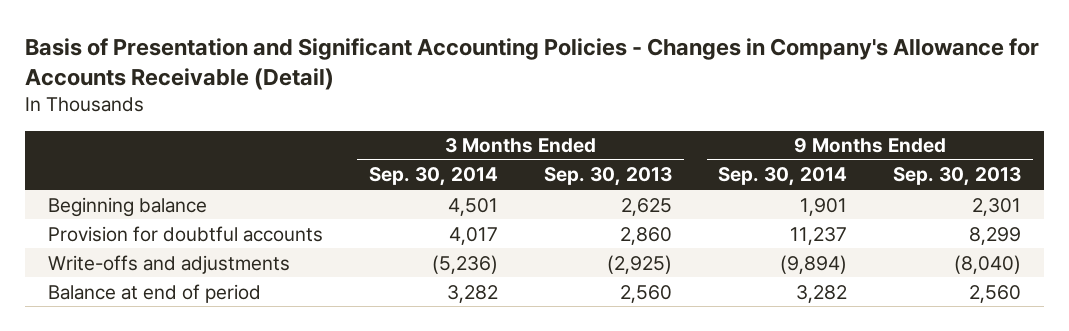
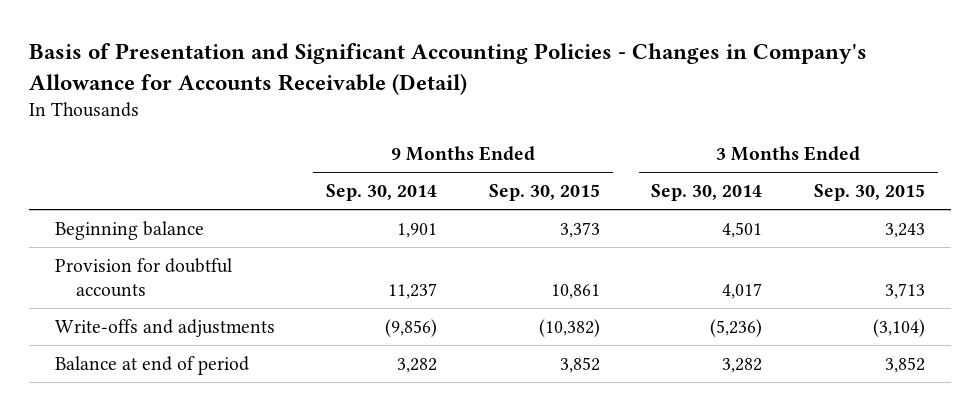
- | 3 Months Ended Sep. 30, 2014 | 3 Months Ended Sep. 30, 2013 | 9 Months Ended Sep. 30, 2014 | 9 Months Ended Sep. 30, 2013
+ | 9 Months Ended Sep. 30, 2014 | 9 Months Ended Sep. 30, 2015 | 3 Months Ended Sep. 30, 2014 | 3 Months Ended Sep. 30, 2015
- Write-offs and adjustments | (5,236) | (2,925) | (9,894) | (8,040)
+ Write-offs and adjustments | (9,856) | (10,382) | (5,236) | (3,104)

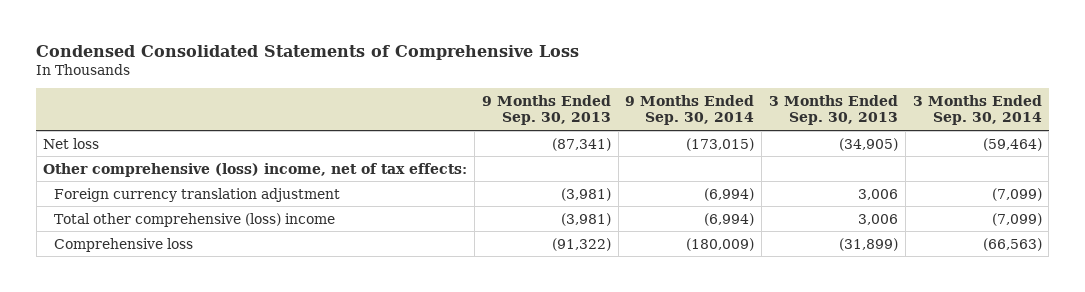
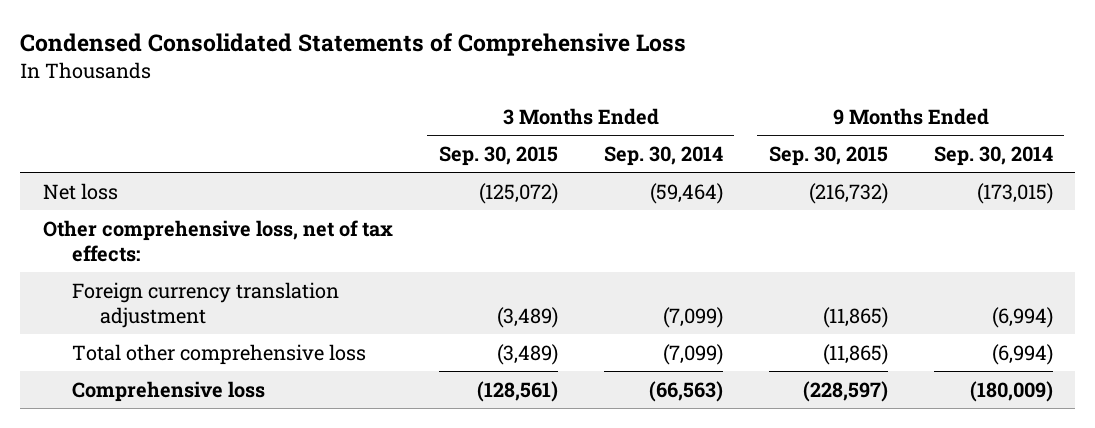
- | 9 Months Ended Sep. 30, 2013 | 9 Months Ended Sep. 30, 2014 | 3 Months Ended Sep. 30, 2013 | 3 Months Ended Sep. 30, 2014
+ | 3 Months Ended Sep. 30, 2015 | 3 Months Ended Sep. 30, 2014 | 9 Months Ended Sep. 30, 2015 | 9 Months Ended Sep. 30, 2014
- Other comprehensive (loss) income, net of tax effects:
+ Other comprehensive loss, net of tax effects:
- Total other comprehensive (loss) income | (3,981) | (6,994) | 3,006 | (7,099)
+ Total other comprehensive loss | (3,489) | (7,099) | (11,865) | (6,994)

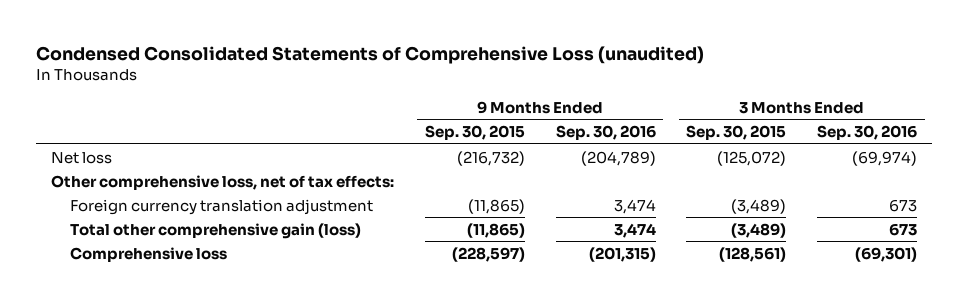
- Condensed Consolidated Statements of Comprehensive Loss
+ Condensed Consolidated Statements of Comprehensive Loss (unaudited)
- | 3 Months Ended Sep. 30, 2015 | 3 Months Ended Sep. 30, 2014 | 9 Months Ended Sep. 30, 2015 | 9 Months Ended Sep. 30, 2014
+ | 9 Months Ended Sep. 30, 2015 | 9 Months Ended Sep. 30, 2016 | 3 Months Ended Sep. 30, 2015 | 3 Months Ended Sep. 30, 2016
- Total other comprehensive loss | (3,489) | (7,099) | (11,865) | (6,994)
+ Total other comprehensive gain (loss) | (11,865) | 3,474 | (3,489) | 673

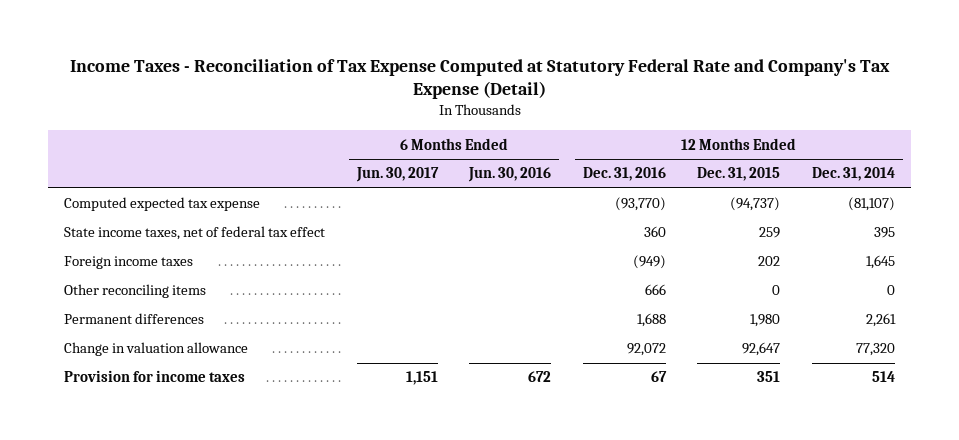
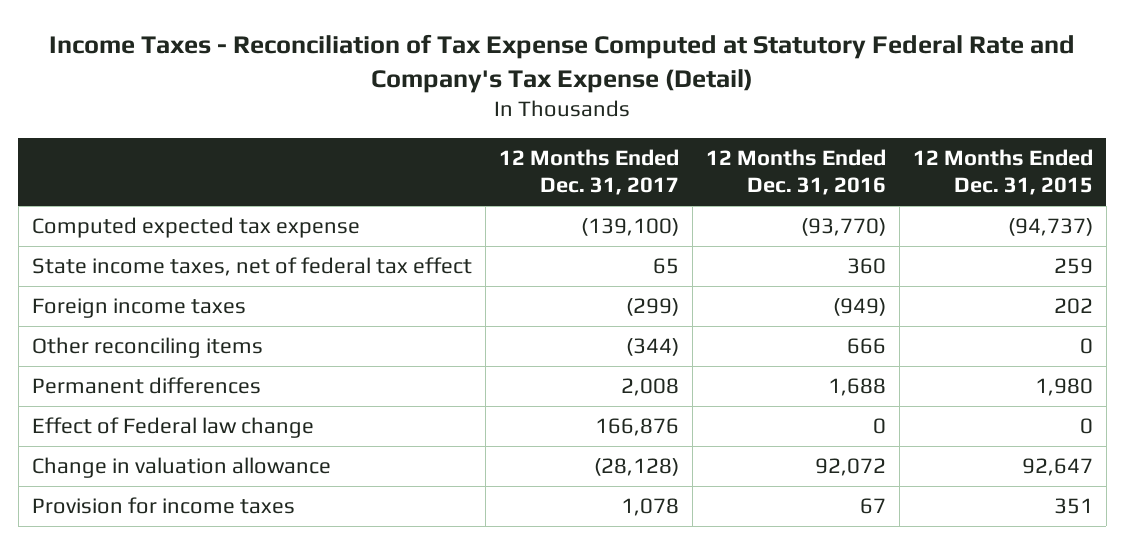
- | 6 Months Ended Jun. 30, 2017 | 6 Months Ended Jun. 30, 2016 | 12 Months Ended Dec. 31, 2016 | 12 Months Ended Dec. 31, 2015 | 12 Months Ended Dec. 31, 2014
+ | 12 Months Ended Dec. 31, 2017 | 12 Months Ended Dec. 31, 2016 | 12 Months Ended Dec. 31, 2015
+ Effect of Federal law change | 166,876 | 0 | 0

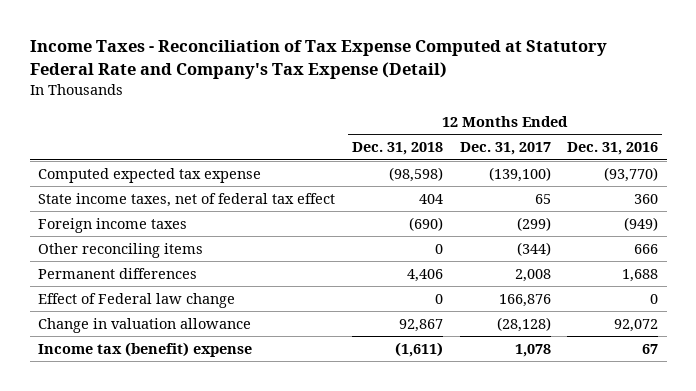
- | 12 Months Ended Dec. 31, 2017 | 12 Months Ended Dec. 31, 2016 | 12 Months Ended Dec. 31, 2015
+ | 12 Months Ended Dec. 31, 2018 | 12 Months Ended Dec. 31, 2017 | 12 Months Ended Dec. 31, 2016
- Provision for income taxes | 1,078 | 67 | 351
+ Income tax (benefit) expense | (1,611) | 1,078 | 67

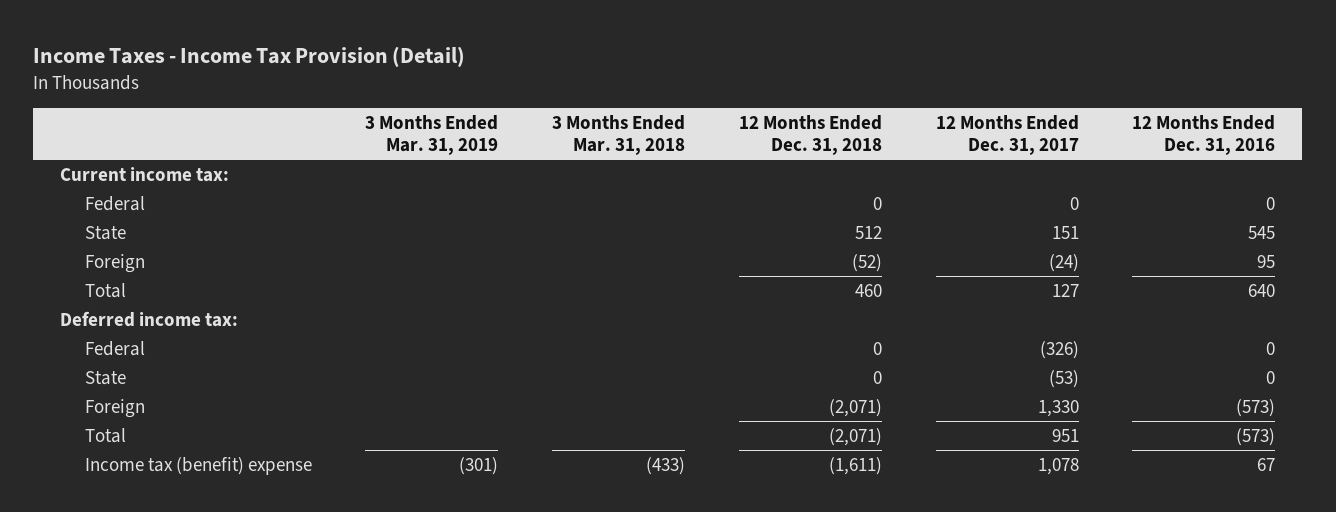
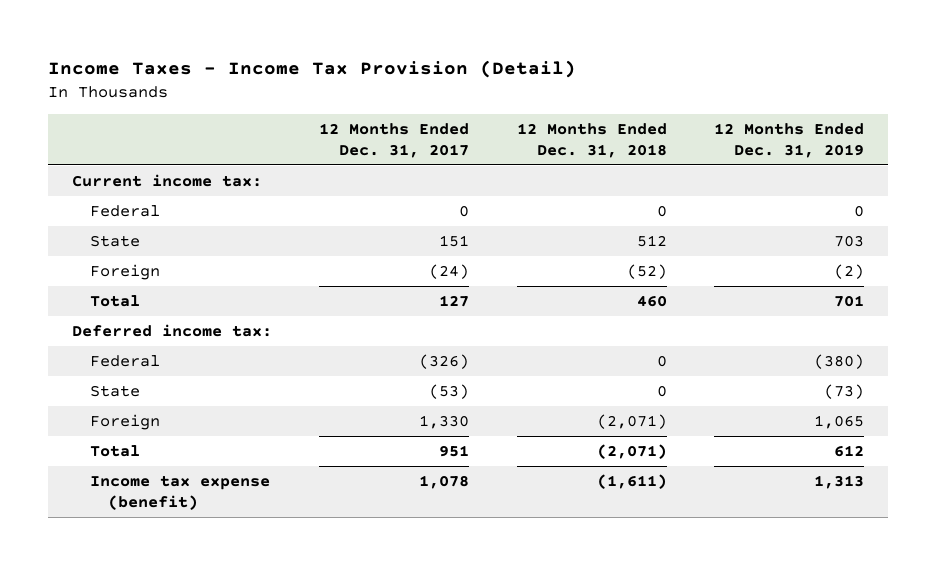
- | 3 Months Ended Mar. 31, 2019 | 3 Months Ended Mar. 31, 2018 | 12 Months Ended Dec. 31, 2018 | 12 Months Ended Dec. 31, 2017 | 12 Months Ended Dec. 31, 2016
+ | 12 Months Ended Dec. 31, 2017 | 12 Months Ended Dec. 31, 2018 | 12 Months Ended Dec. 31, 2019
- Income tax (benefit) expense | (301) | (433) | (1,611) | 1,078 | 67
+ Income tax expense (benefit) | 1,078 | (1,611) | 1,313

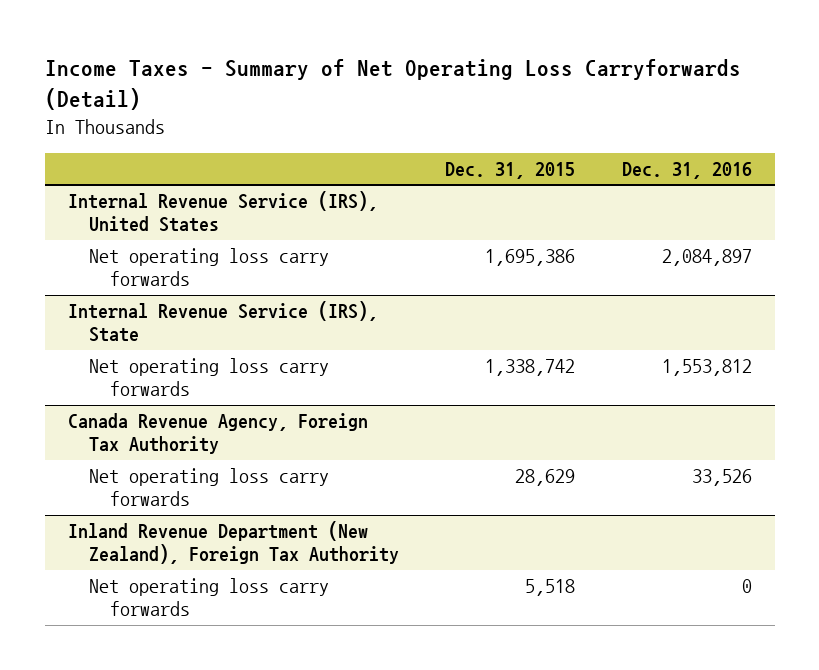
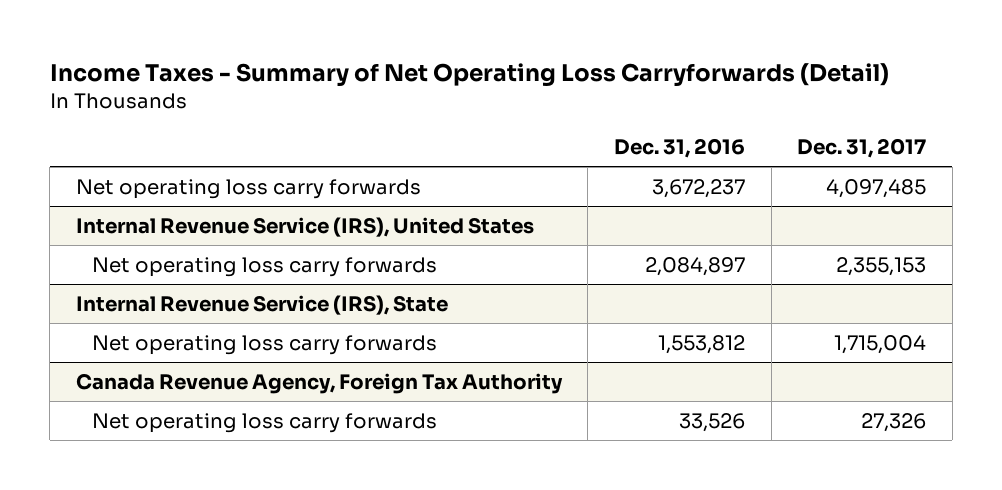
- | Dec. 31, 2015 | Dec. 31, 2016
+ | Dec. 31, 2016 | Dec. 31, 2017
+ Net operating loss carry forwards | 3,672,237 | 4,097,485
- Inland Revenue Department (New Zealand), Foreign Tax Authority
- Net operating loss carry forwards | 5,518 | 0

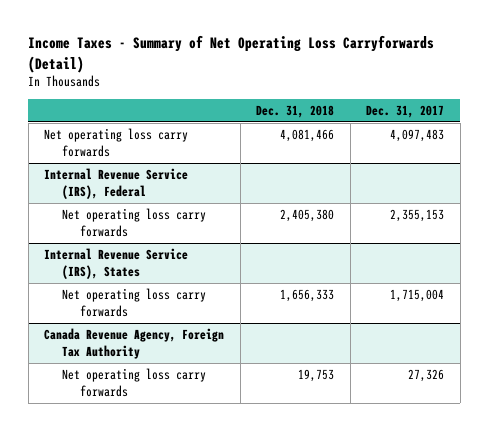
- | Dec. 31, 2016 | Dec. 31, 2017
+ | Dec. 31, 2018 | Dec. 31, 2017
- Net operating loss carry forwards | 3,672,237 | 4,097,485
- Internal Revenue Service (IRS), United States
+ Net operating loss carry forwards | 4,081,466 | 4,097,483
+ Internal Revenue Service (IRS), Federal
- Internal Revenue Service (IRS), State
+ Internal Revenue Service (IRS), States

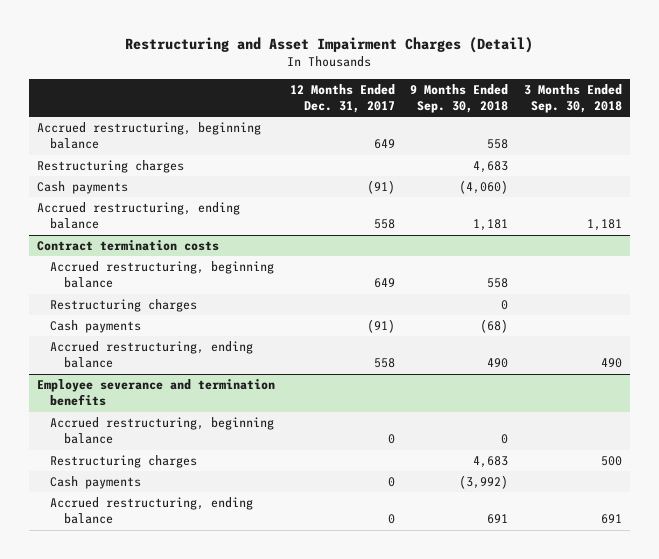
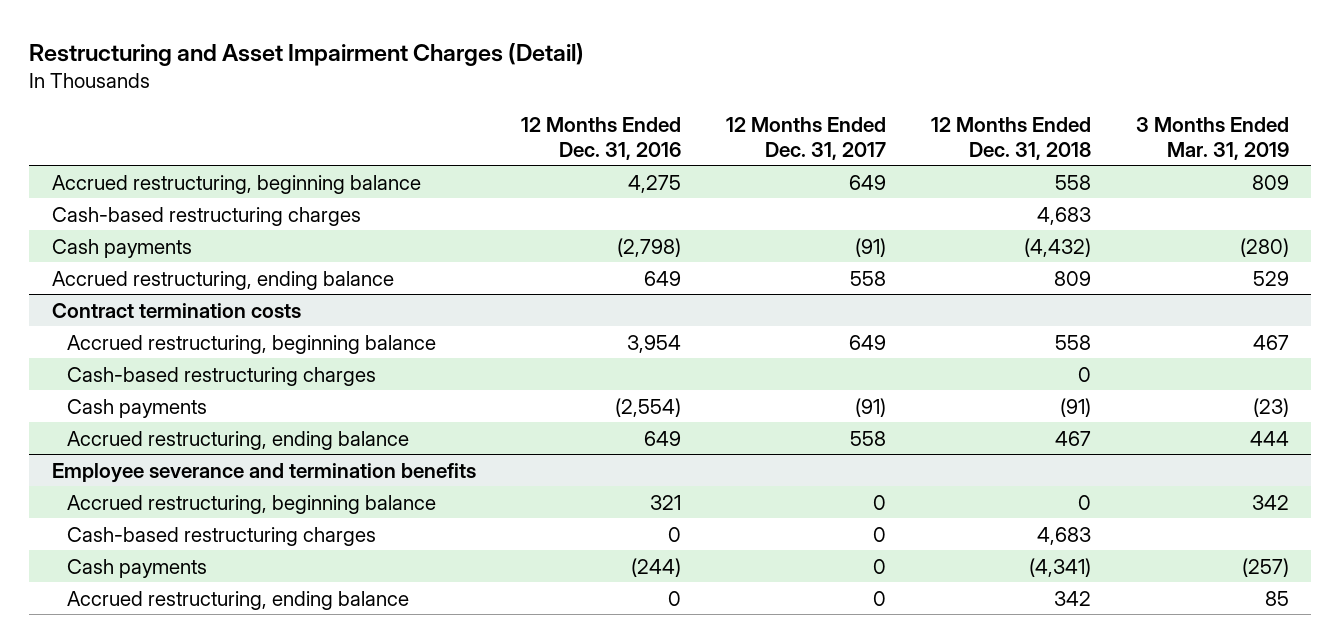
- | 12 Months Ended Dec. 31, 2017 | 9 Months Ended Sep. 30, 2018 | 3 Months Ended Sep. 30, 2018
+ | 12 Months Ended Dec. 31, 2016 | 12 Months Ended Dec. 31, 2017 | 12 Months Ended Dec. 31, 2018 | 3 Months Ended Mar. 31, 2019
- Restructuring charges | | 4,683 |
+ Cash-based restructuring charges | | | 4,683 |
@ Contract termination costs
- Restructuring charges | | 0 |
+ Cash-based restructuring charges | | | 0 |
@ Employee severance and termination benefits
- Restructuring charges | | 4,683 | 500
+ Cash-based restructuring charges | 0 | 0 | 4,683 |

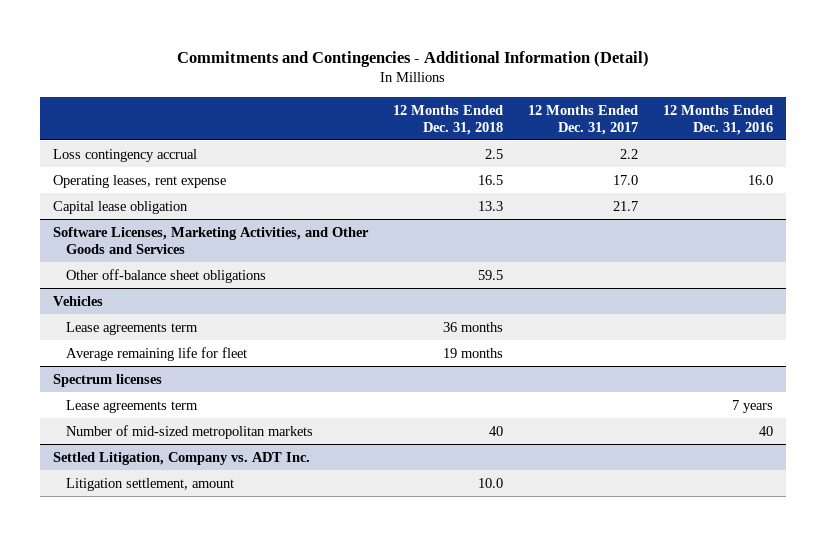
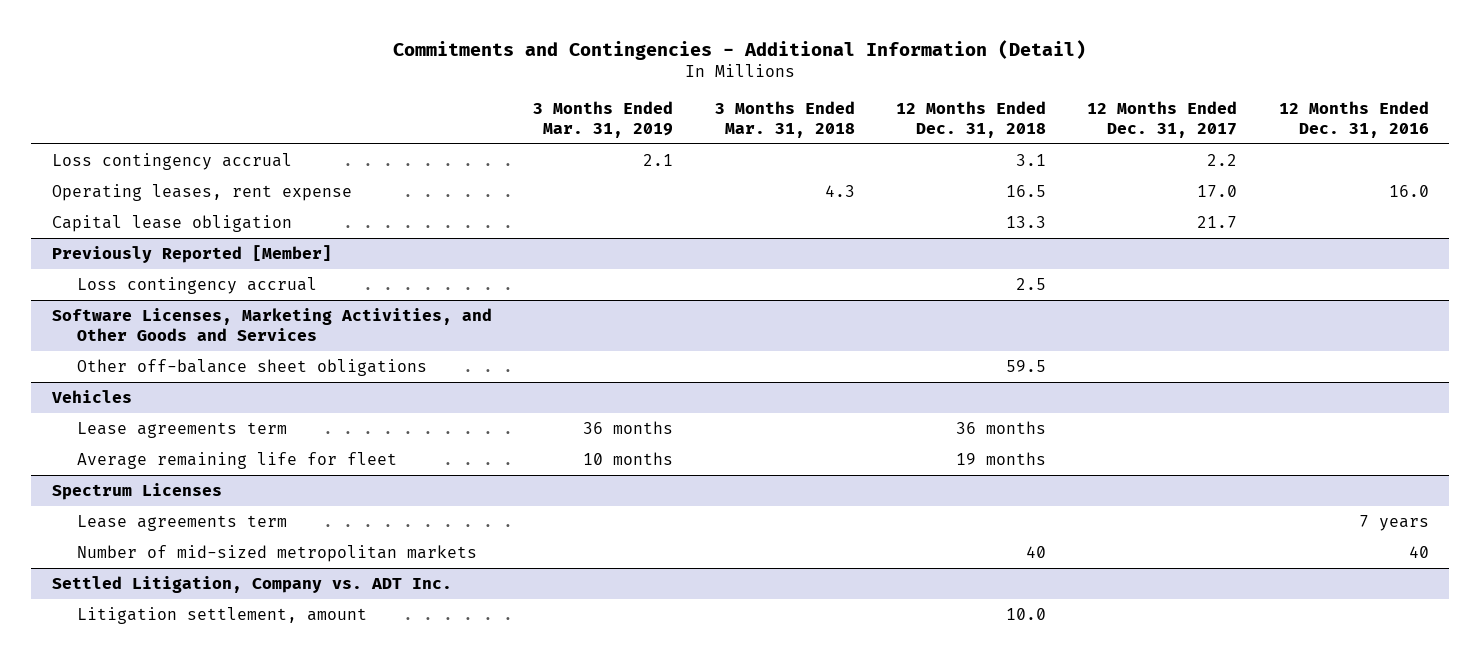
- | 12 Months Ended Dec. 31, 2018 | 12 Months Ended Dec. 31, 2017 | 12 Months Ended Dec. 31, 2016
+ | 3 Months Ended Mar. 31, 2019 | 3 Months Ended Mar. 31, 2018 | 12 Months Ended Dec. 31, 2018 | 12 Months Ended Dec. 31, 2017 | 12 Months Ended Dec. 31, 2016
- Loss contingency accrual | 2.5 | 2.2 |
+ Loss contingency accrual | 2.1 | | 3.1 | 2.2 |
+ Previously Reported [Member]
+ Loss contingency accrual | | | 2.5 | |
- Spectrum licenses
+ Spectrum Licenses

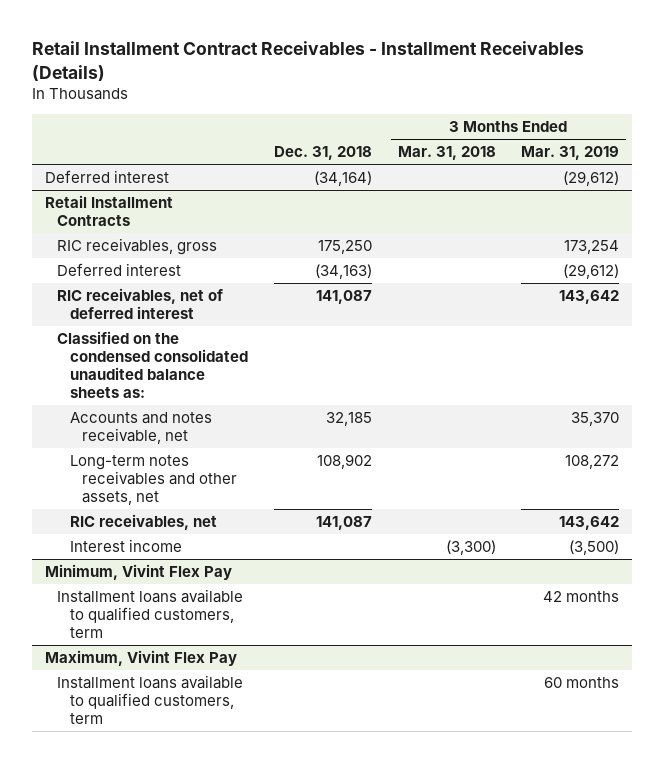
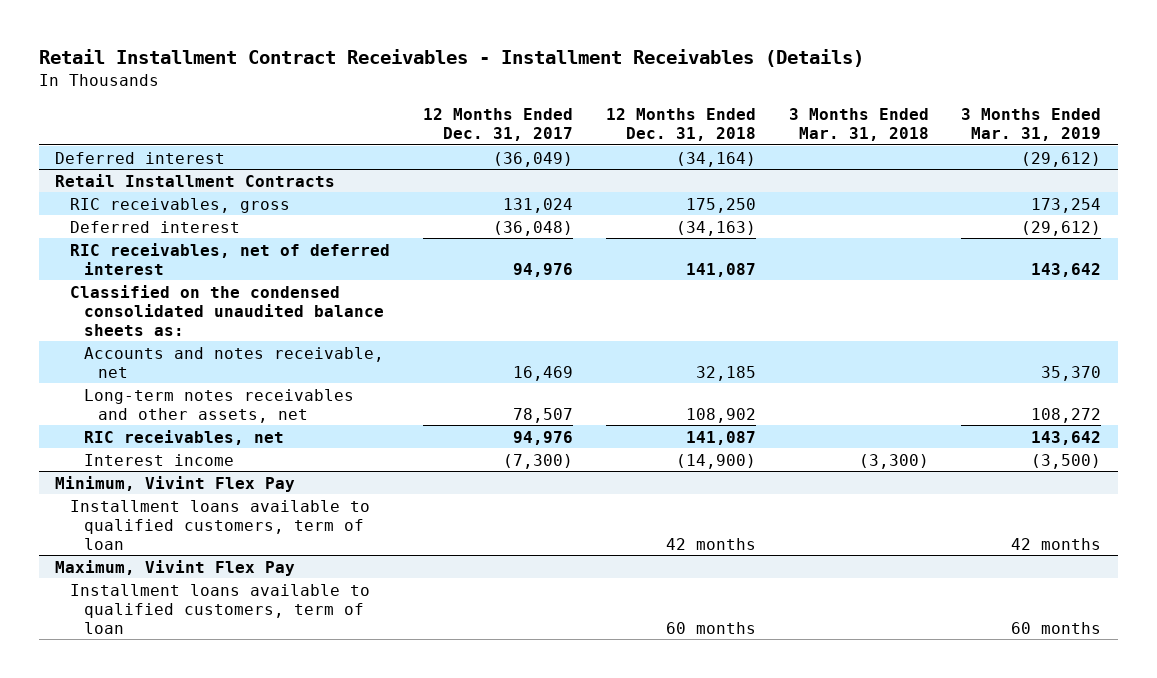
- | Dec. 31, 2018 | 3 Months Ended Mar. 31, 2018 | 3 Months Ended Mar. 31, 2019
+ | 12 Months Ended Dec. 31, 2017 | 12 Months Ended Dec. 31, 2018 | 3 Months Ended Mar. 31, 2018 | 3 Months Ended Mar. 31, 2019
@ Minimum, Vivint Flex Pay
- Installment loans available to qualified customers, term | | | 42 months
+ Installment loans available to qualified customers, term of loan | | 42 months | | 42 months
@ Maximum, Vivint Flex Pay
- Installment loans available to qualified customers, term | | | 60 months
+ Installment loans available to qualified customers, term of loan | | 60 months | | 60 months

